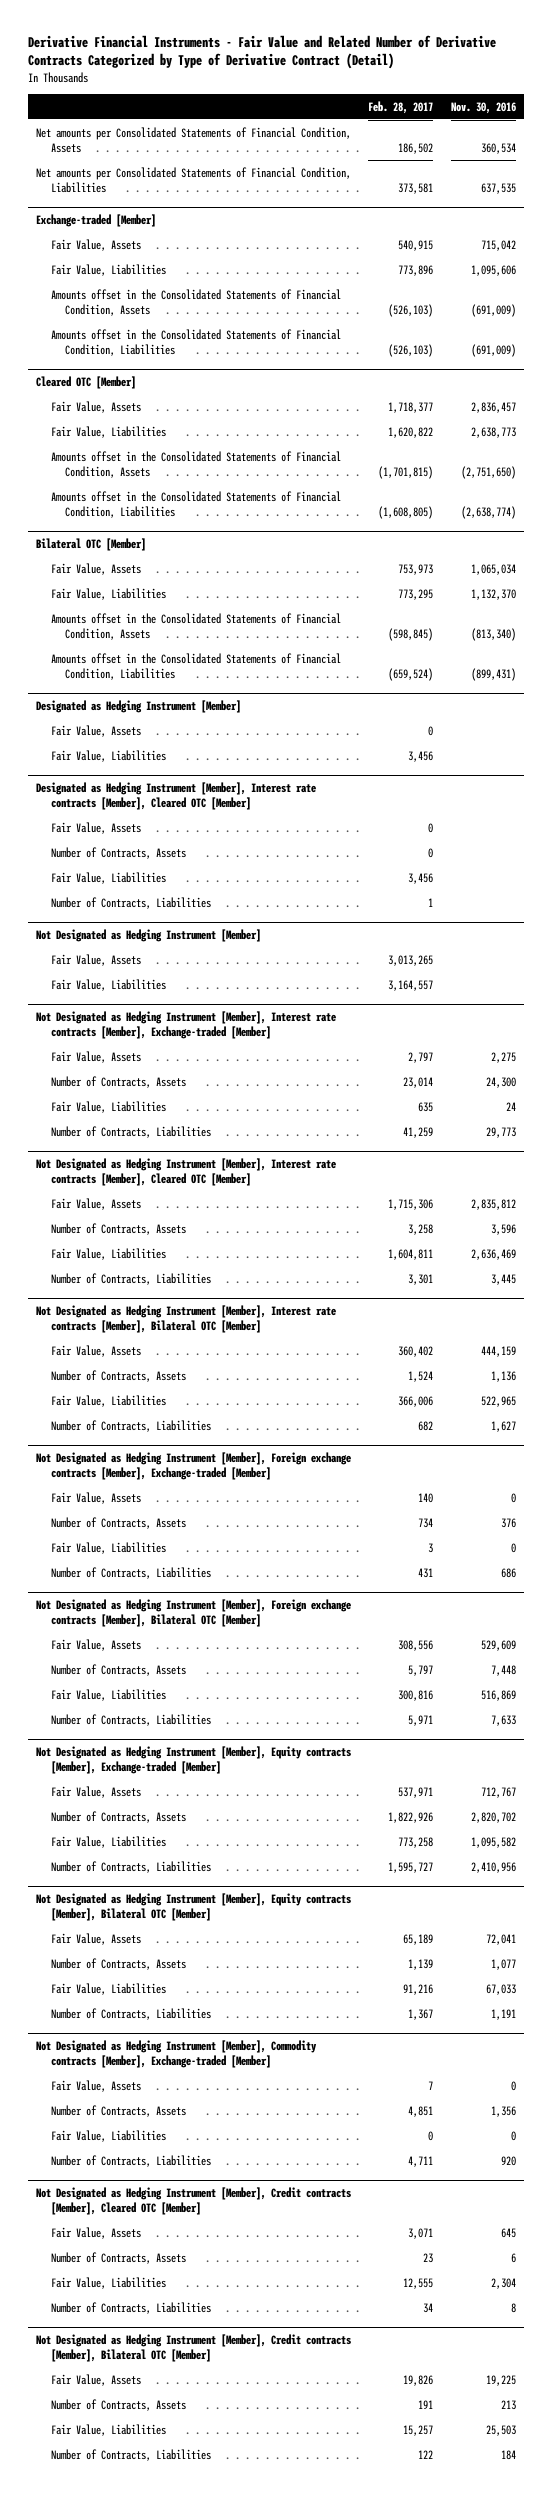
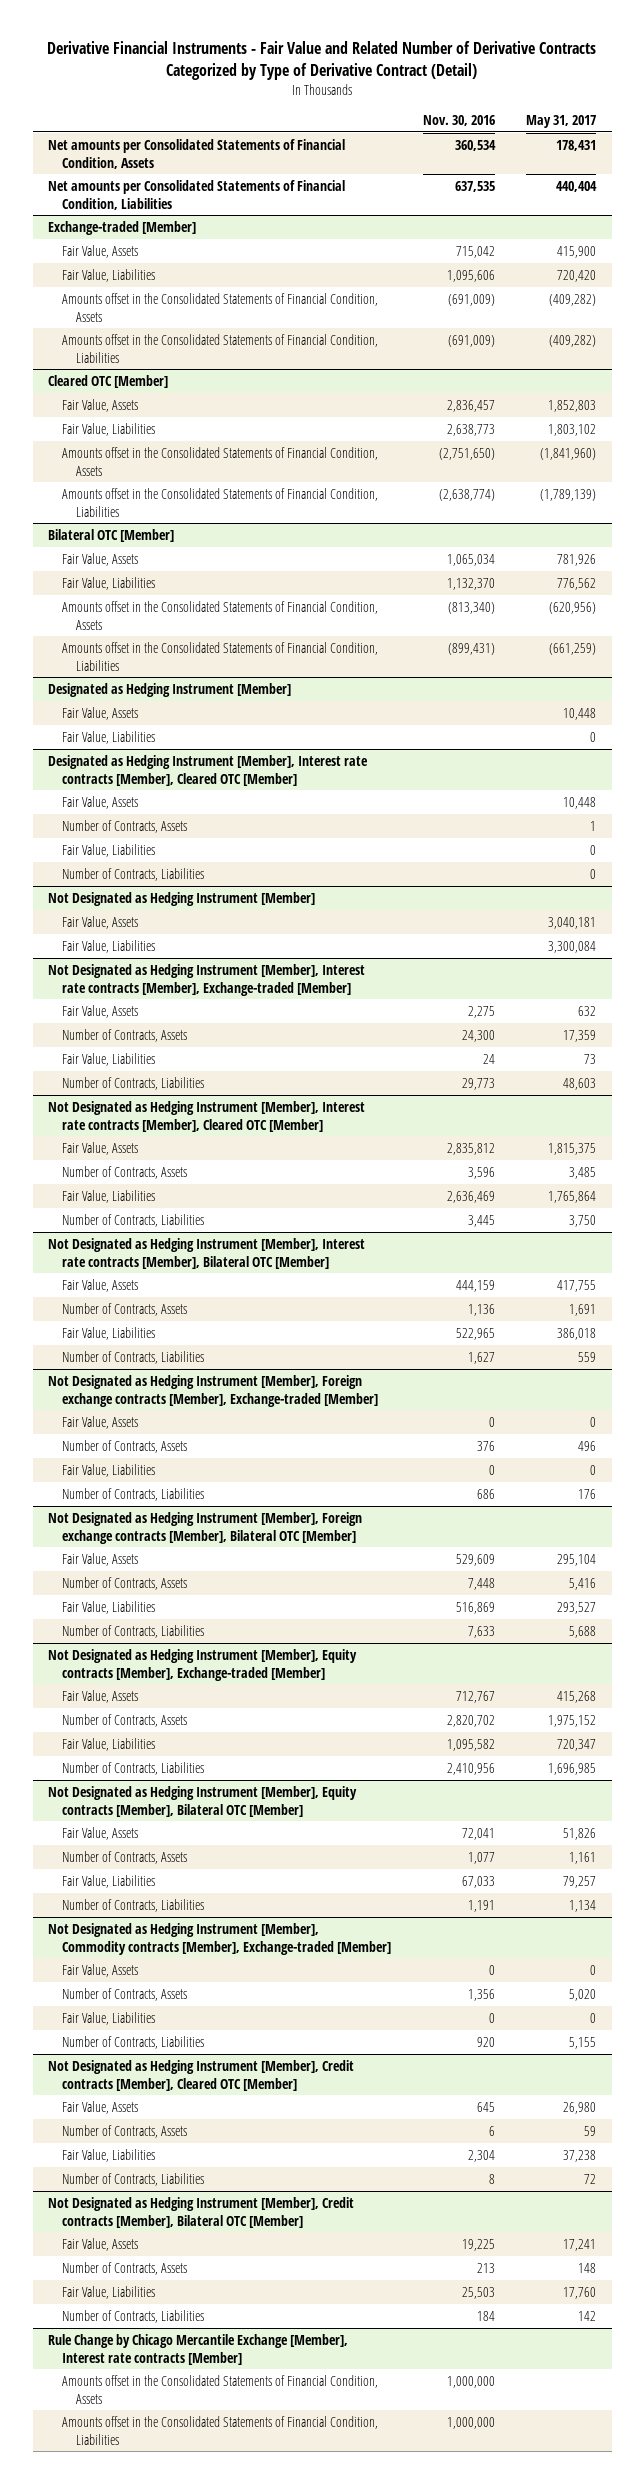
- | Feb. 28, 2017 | Nov. 30, 2016
+ | Nov. 30, 2016 | May 31, 2017
+ Rule Change by Chicago Mercantile Exchange [Member], Interest rate contracts [Member]
+ Amounts offset in the Consolidated Statements of Financial Condition, Assets | 1,000,000 |
+ Amounts offset in the Consolidated Statements of Financial Condition, Liabilities | 1,000,000 |

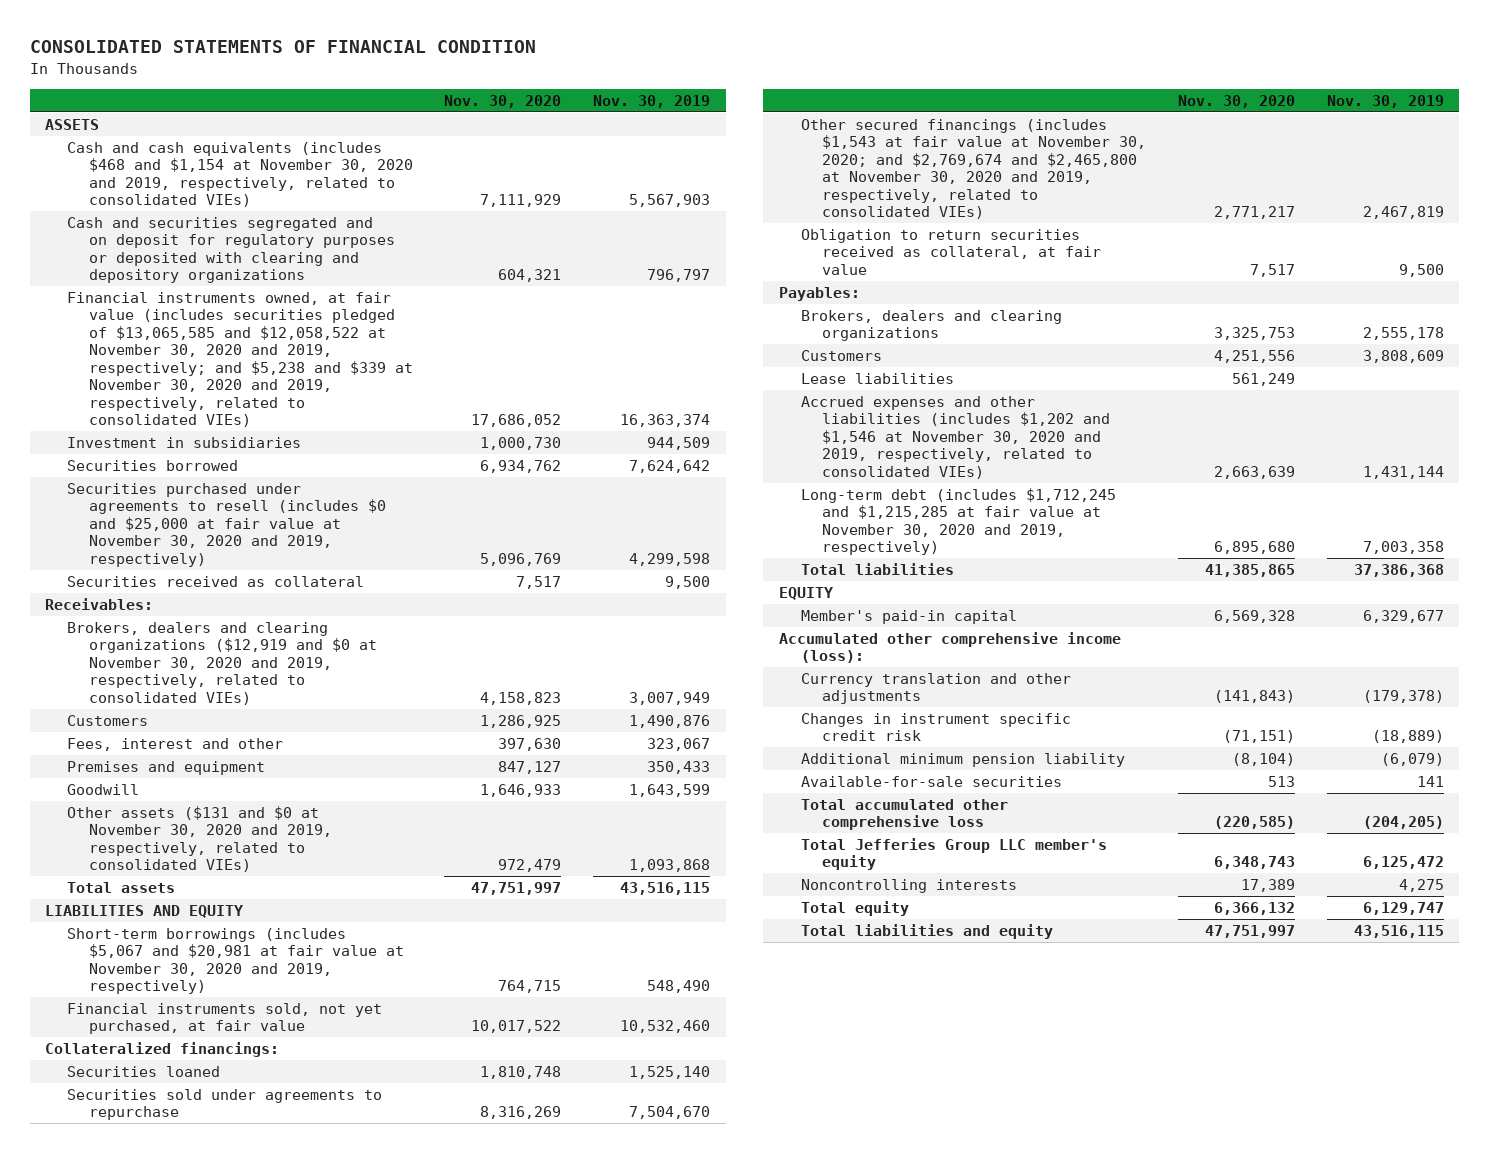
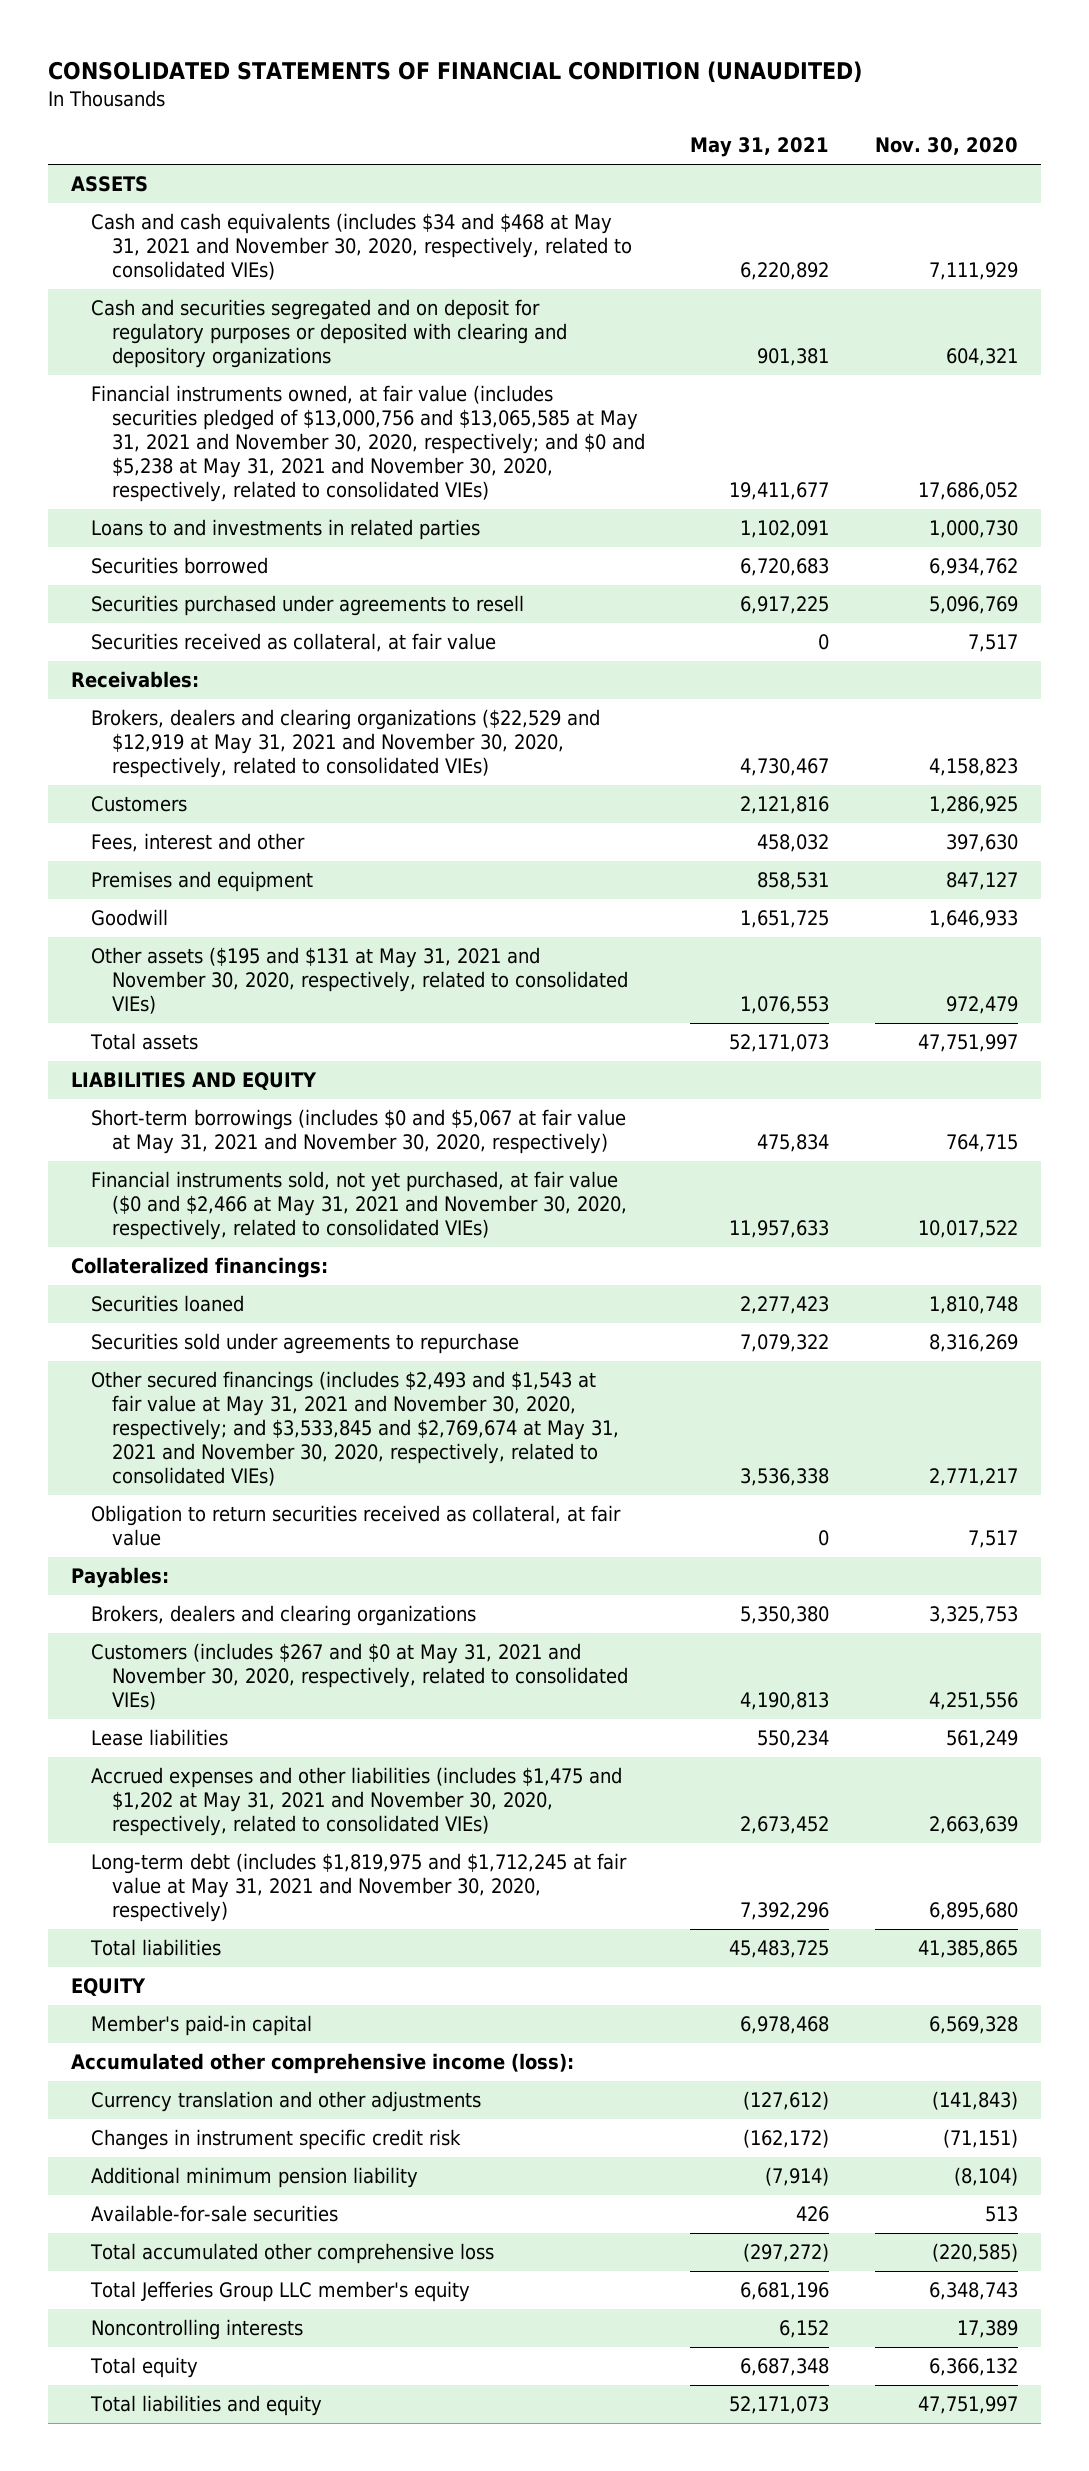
- CONSOLIDATED STATEMENTS OF FINANCIAL CONDITION
+ CONSOLIDATED STATEMENTS OF FINANCIAL CONDITION (UNAUDITED)
- | Nov. 30, 2020 | Nov. 30, 2019
+ | May 31, 2021 | Nov. 30, 2020
- Cash and cash equivalents (includes $468 and $1,154 at November 30, 2020 and 2019, respectively, related to consolidated VIEs) | 7,111,929 | 5,567,903
+ Cash and cash equivalents (includes $34 and $468 at May 31, 2021 and November 30, 2020, respectively, related to consolidated VIEs) | 6,220,892 | 7,111,929
- Financial instruments owned, at fair value (includes securities pledged of $13,065,585 and $12,058,522 at November 30, 2020 and 2019, respectively; and $5,238 and $339 at November 30, 2020 and 2019, respectively, related to consolidated VIEs) | 17,686,052 | 16,363,374
- Investment in subsidiaries | 1,000,730 | 944,509
+ Financial instruments owned, at fair value (includes securities pledged of $13,000,756 and $13,065,585 at May 31, 2021 and November 30, 2020, respectively; and $0 and $5,238 at May 31, 2021 and November 30, 2020, respectively, related to consolidated VIEs) | 19,411,677 | 17,686,052
+ Loans to and investments in related parties | 1,102,091 | 1,000,730
- Securities purchased under agreements to resell (includes $0 and $25,000 at fair value at November 30, 2020 and 2019, respectively) | 5,096,769 | 4,299,598
- Securities received as collateral | 7,517 | 9,500
+ Securities purchased under agreements to resell | 6,917,225 | 5,096,769
+ Securities received as collateral, at fair value | 0 | 7,517
- Brokers, dealers and clearing organizations ($12,919 and $0 at November 30, 2020 and 2019, respectively, related to consolidated VIEs) | 4,158,823 | 3,007,949
+ Brokers, dealers and clearing organizations ($22,529 and $12,919 at May 31, 2021 and November 30, 2020, respectively, related to consolidated VIEs) | 4,730,467 | 4,158,823
- Other assets ($131 and $0 at November 30, 2020 and 2019, respectively, related to consolidated VIEs) | 972,479 | 1,093,868
+ Other assets ($195 and $131 at May 31, 2021 and November 30, 2020, respectively, related to consolidated VIEs) | 1,076,553 | 972,479
- Short-term borrowings (includes $5,067 and $20,981 at fair value at November 30, 2020 and 2019, respectively) | 764,715 | 548,490
- Financial instruments sold, not yet purchased, at fair value | 10,017,522 | 10,532,460
+ Short-term borrowings (includes $0 and $5,067 at fair value at May 31, 2021 and November 30, 2020, respectively) | 475,834 | 764,715
+ Financial instruments sold, not yet purchased, at fair value ($0 and $2,466 at May 31, 2021 and November 30, 2020, respectively, related to consolidated VIEs) | 11,957,633 | 10,017,522
- Other secured financings (includes $1,543 at fair value at November 30, 2020; and $2,769,674 and $2,465,800 at November 30, 2020 and 2019, respectively, related to consolidated VIEs) | 2,771,217 | 2,467,819
+ Other secured financings (includes $2,493 and $1,543 at fair value at May 31, 2021 and November 30, 2020, respectively; and $3,533,845 and $2,769,674 at May 31, 2021 and November 30, 2020, respectively, related to consolidated VIEs) | 3,536,338 | 2,771,217
- Customers | 4,251,556 | 3,808,609
+ Customers (includes $267 and $0 at May 31, 2021 and November 30, 2020, respectively, related to consolidated VIEs) | 4,190,813 | 4,251,556
- Accrued expenses and other liabilities (includes $1,202 and $1,546 at November 30, 2020 and 2019, respectively, related to consolidated VIEs) | 2,663,639 | 1,431,144
- Long-term debt (includes $1,712,245 and $1,215,285 at fair value at November 30, 2020 and 2019, respectively) | 6,895,680 | 7,003,358
+ Accrued expenses and other liabilities (includes $1,475 and $1,202 at May 31, 2021 and November 30, 2020, respectively, related to consolidated VIEs) | 2,673,452 | 2,663,639
+ Long-term debt (includes $1,819,975 and $1,712,245 at fair value at May 31, 2021 and November 30, 2020, respectively) | 7,392,296 | 6,895,680

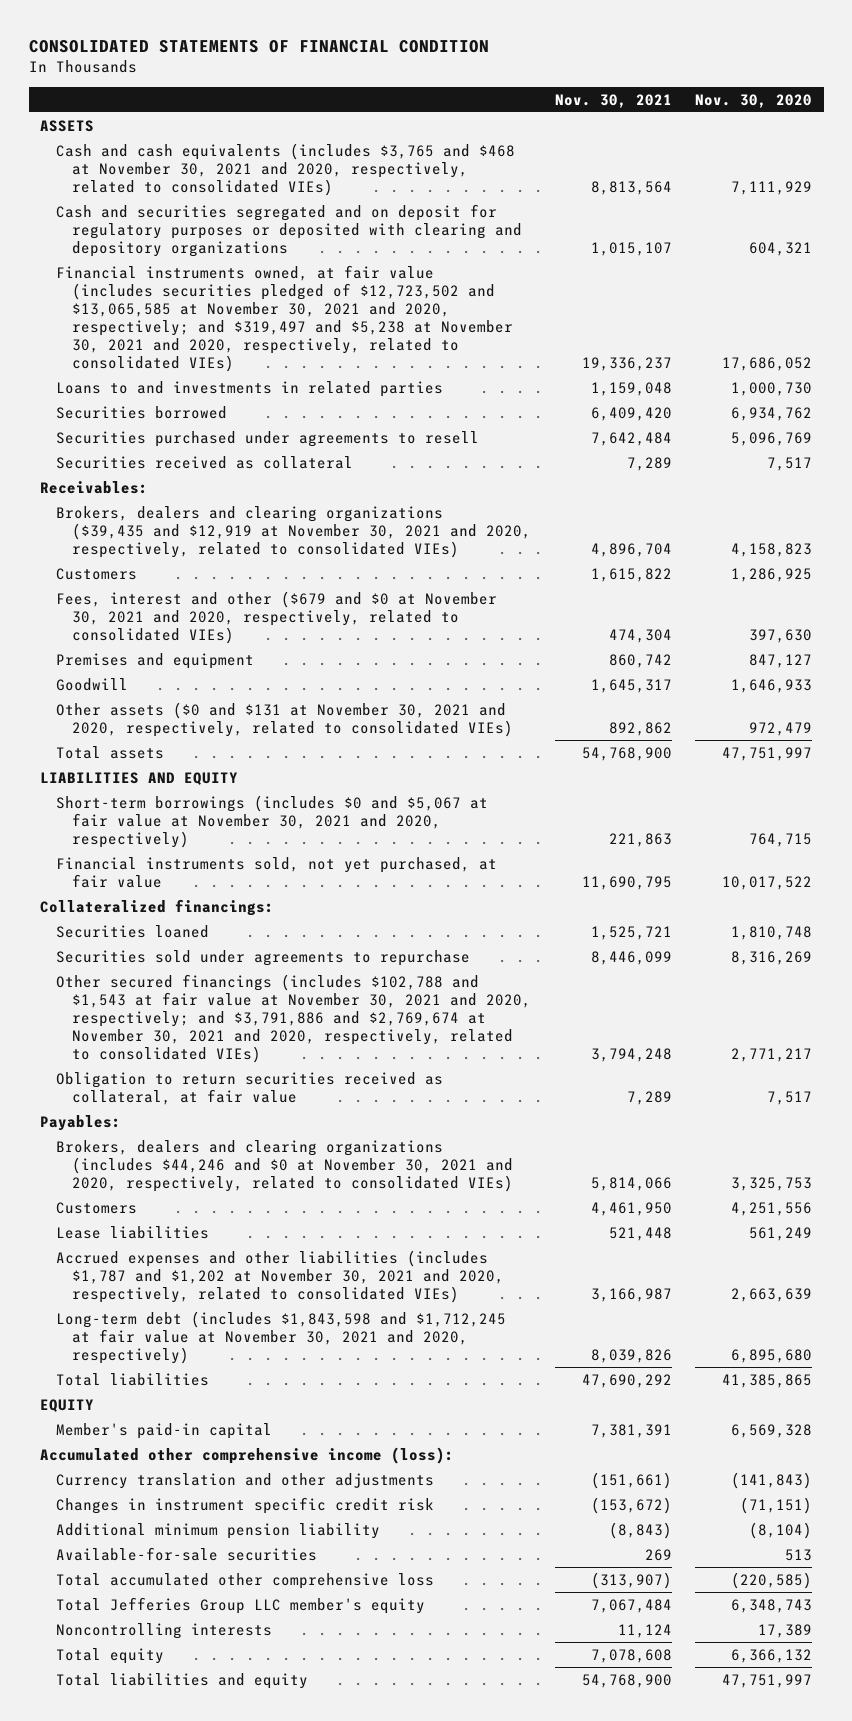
- CONSOLIDATED STATEMENTS OF FINANCIAL CONDITION (UNAUDITED)
+ CONSOLIDATED STATEMENTS OF FINANCIAL CONDITION
- | May 31, 2021 | Nov. 30, 2020
+ | Nov. 30, 2021 | Nov. 30, 2020
- Cash and cash equivalents (includes $34 and $468 at May 31, 2021 and November 30, 2020, respectively, related to consolidated VIEs) | 6,220,892 | 7,111,929
+ Cash and cash equivalents (includes $3,765 and $468 at November 30, 2021 and 2020, respectively, related to consolidated VIEs) | 8,813,564 | 7,111,929
- Financial instruments owned, at fair value (includes securities pledged of $13,000,756 and $13,065,585 at May 31, 2021 and November 30, 2020, respectively; and $0 and $5,238 at May 31, 2021 and November 30, 2020, respectively, related to consolidated VIEs) | 19,411,677 | 17,686,052
+ Financial instruments owned, at fair value (includes securities pledged of $12,723,502 and $13,065,585 at November 30, 2021 and 2020, respectively; and $319,497 and $5,238 at November 30, 2021 and 2020, respectively, related to consolidated VIEs) | 19,336,237 | 17,686,052
- Securities received as collateral, at fair value | 0 | 7,517
+ Securities received as collateral | 7,289 | 7,517
- Brokers, dealers and clearing organizations ($22,529 and $12,919 at May 31, 2021 and November 30, 2020, respectively, related to consolidated VIEs) | 4,730,467 | 4,158,823
+ Brokers, dealers and clearing organizations ($39,435 and $12,919 at November 30, 2021 and 2020, respectively, related to consolidated VIEs) | 4,896,704 | 4,158,823
- Fees, interest and other | 458,032 | 397,630
+ Fees, interest and other ($679 and $0 at November 30, 2021 and 2020, respectively, related to consolidated VIEs) | 474,304 | 397,630
- Other assets ($195 and $131 at May 31, 2021 and November 30, 2020, respectively, related to consolidated VIEs) | 1,076,553 | 972,479
+ Other assets ($0 and $131 at November 30, 2021 and 2020, respectively, related to consolidated VIEs) | 892,862 | 972,479
- Short-term borrowings (includes $0 and $5,067 at fair value at May 31, 2021 and November 30, 2020, respectively) | 475,834 | 764,715
- Financial instruments sold, not yet purchased, at fair value ($0 and $2,466 at May 31, 2021 and November 30, 2020, respectively, related to consolidated VIEs) | 11,957,633 | 10,017,522
+ Short-term borrowings (includes $0 and $5,067 at fair value at November 30, 2021 and 2020, respectively) | 221,863 | 764,715
+ Financial instruments sold, not yet purchased, at fair value | 11,690,795 | 10,017,522
- Other secured financings (includes $2,493 and $1,543 at fair value at May 31, 2021 and November 30, 2020, respectively; and $3,533,845 and $2,769,674 at May 31, 2021 and November 30, 2020, respectively, related to consolidated VIEs) | 3,536,338 | 2,771,217
+ Other secured financings (includes $102,788 and $1,543 at fair value at November 30, 2021 and 2020, respectively; and $3,791,886 and $2,769,674 at November 30, 2021 and 2020, respectively, related to consolidated VIEs) | 3,794,248 | 2,771,217
- Brokers, dealers and clearing organizations | 5,350,380 | 3,325,753
- Customers (includes $267 and $0 at May 31, 2021 and November 30, 2020, respectively, related to consolidated VIEs) | 4,190,813 | 4,251,556
+ Brokers, dealers and clearing organizations (includes $44,246 and $0 at November 30, 2021 and 2020, respectively, related to consolidated VIEs) | 5,814,066 | 3,325,753
+ Customers | 4,461,950 | 4,251,556
- Accrued expenses and other liabilities (includes $1,475 and $1,202 at May 31, 2021 and November 30, 2020, respectively, related to consolidated VIEs) | 2,673,452 | 2,663,639
- Long-term debt (includes $1,819,975 and $1,712,245 at fair value at May 31, 2021 and November 30, 2020, respectively) | 7,392,296 | 6,895,680
+ Accrued expenses and other liabilities (includes $1,787 and $1,202 at November 30, 2021 and 2020, respectively, related to consolidated VIEs) | 3,166,987 | 2,663,639
+ Long-term debt (includes $1,843,598 and $1,712,245 at fair value at November 30, 2021 and 2020, respectively) | 8,039,826 | 6,895,680

